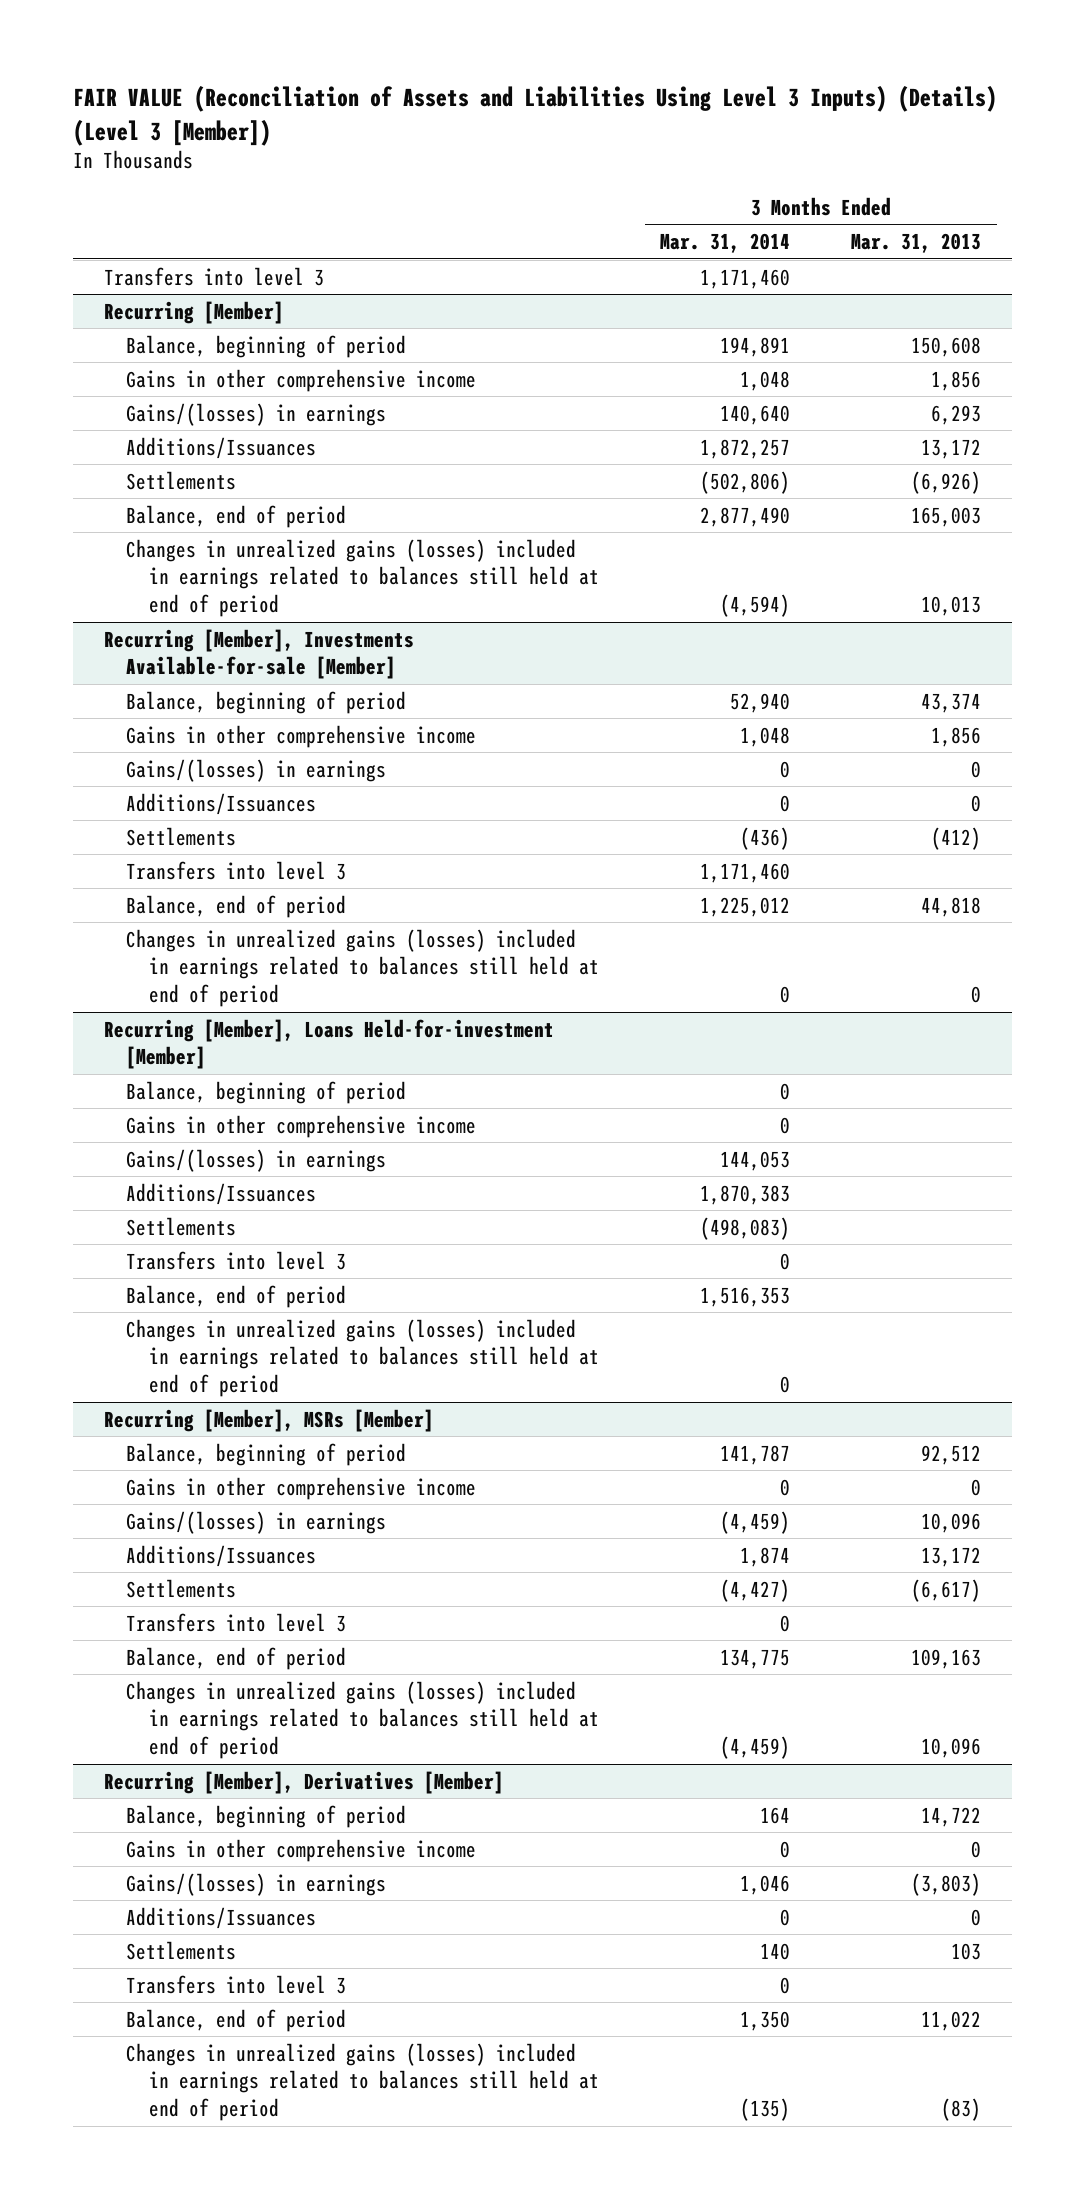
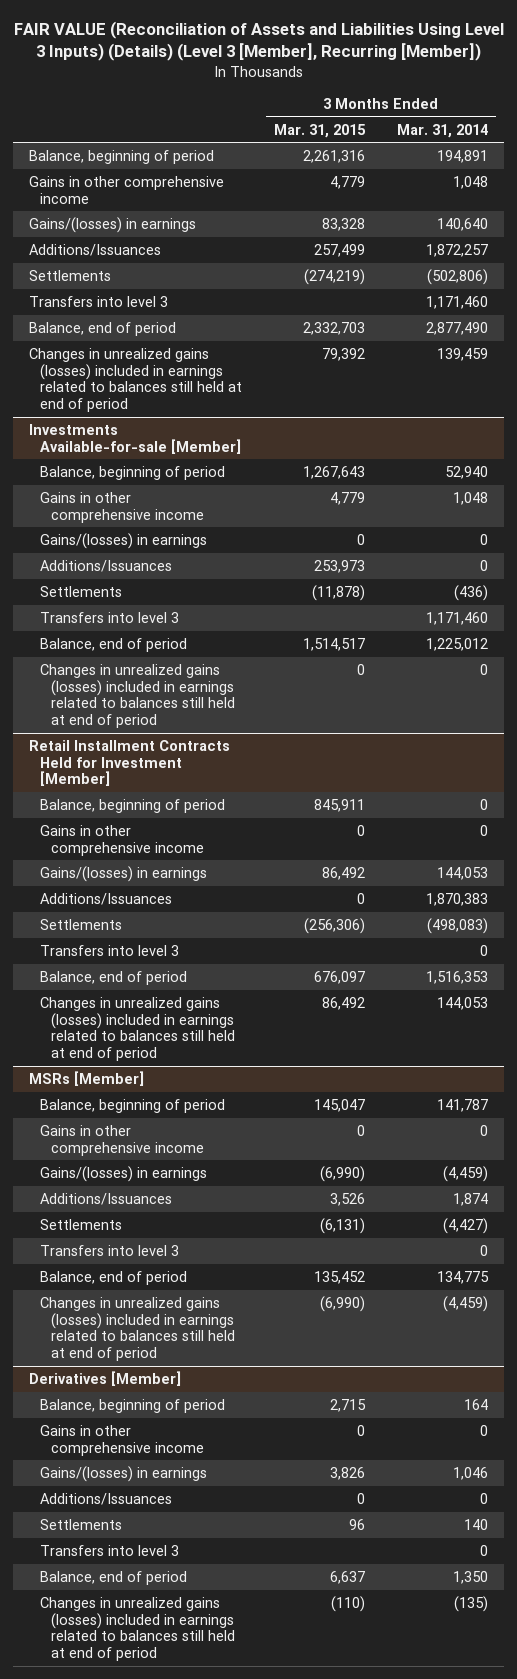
- FAIR VALUE (Reconciliation of Assets and Liabilities Using Level 3 Inputs) (Details) (Level 3 [Member])
+ FAIR VALUE (Reconciliation of Assets and Liabilities Using Level 3 Inputs) (Details) (Level 3 [Member], Recurring [Member])
- | 3 Months Ended Mar. 31, 2014 | 3 Months Ended Mar. 31, 2013
+ | 3 Months Ended Mar. 31, 2015 | 3 Months Ended Mar. 31, 2014
- Recurring [Member]
moved down: Transfers into level 3 | | 1,171,460
- Changes in unrealized gains (losses) included in earnings related to balances still held at end of period | (4,594) | 10,013
- Recurring [Member], Investments Available-for-sale [Member]
+ Changes in unrealized gains (losses) included in earnings related to balances still held at end of period | 79,392 | 139,459
+ Investments Available-for-sale [Member]
- Recurring [Member], Loans Held-for-investment [Member]
+ Retail Installment Contracts Held for Investment [Member]
- Changes in unrealized gains (losses) included in earnings related to balances still held at end of period | 0 |
- Recurring [Member], MSRs [Member]
+ Changes in unrealized gains (losses) included in earnings related to balances still held at end of period | 86,492 | 144,053
+ MSRs [Member]
- Recurring [Member], Derivatives [Member]
+ Derivatives [Member]

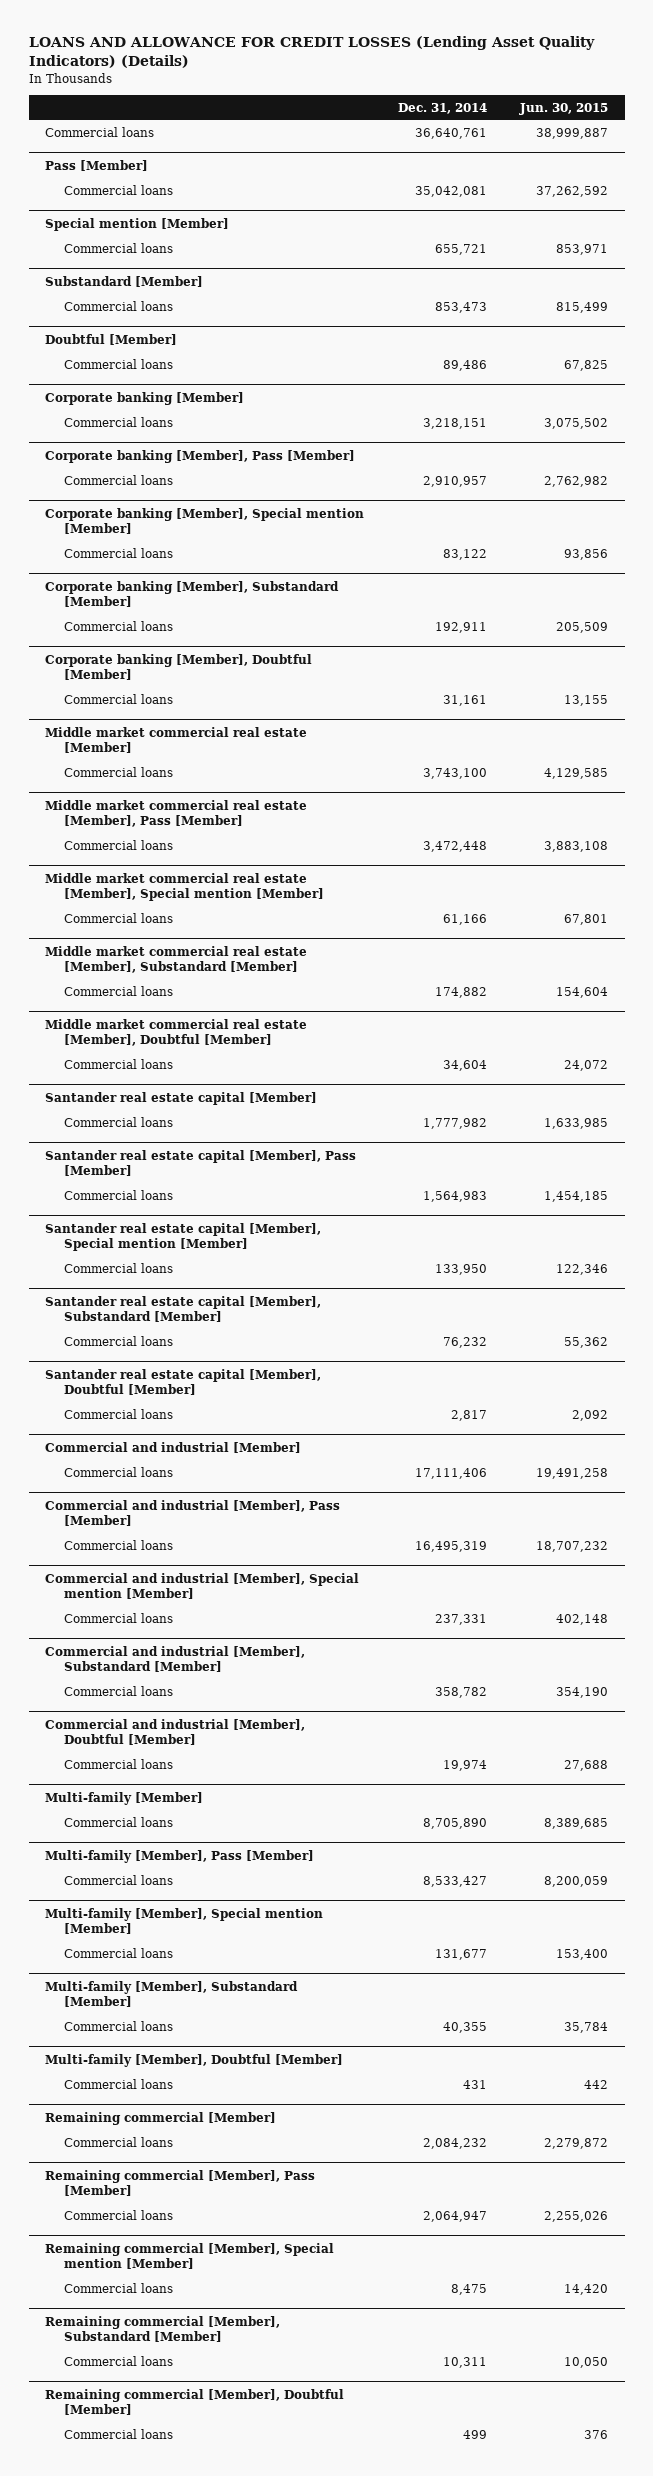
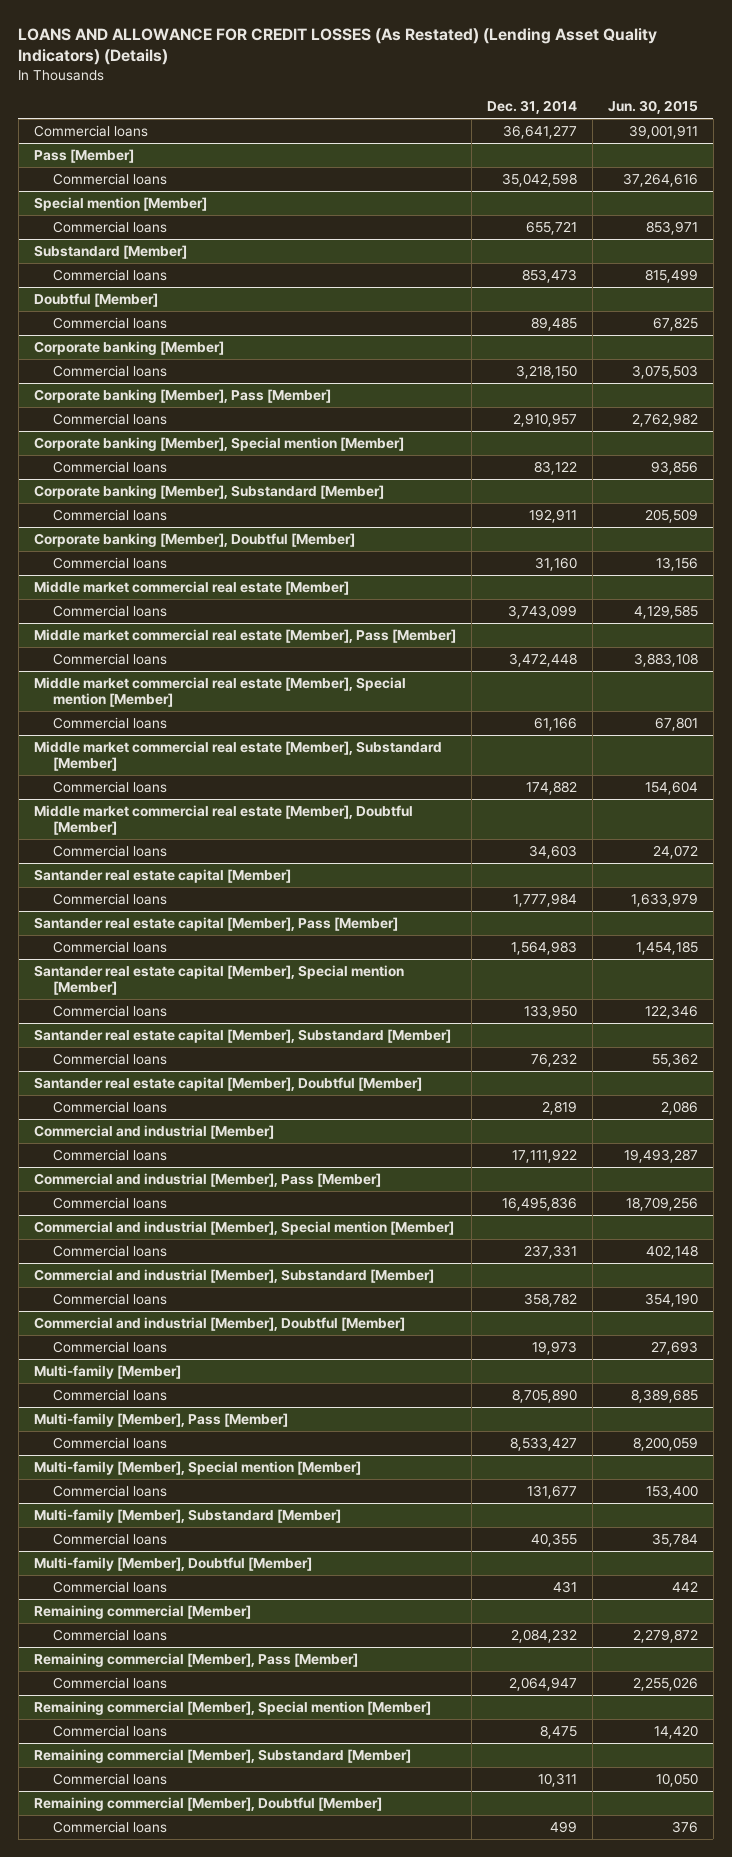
- LOANS AND ALLOWANCE FOR CREDIT LOSSES (Lending Asset Quality Indicators) (Details)
+ LOANS AND ALLOWANCE FOR CREDIT LOSSES (As Restated) (Lending Asset Quality Indicators) (Details)
- Commercial loans | 36,640,761 | 38,999,887
+ Commercial loans | 36,641,277 | 39,001,911
@ Pass [Member]
- Commercial loans | 35,042,081 | 37,262,592
+ Commercial loans | 35,042,598 | 37,264,616
@ Doubtful [Member]
- Commercial loans | 89,486 | 67,825
+ Commercial loans | 89,485 | 67,825
@ Corporate banking [Member]
- Commercial loans | 3,218,151 | 3,075,502
+ Commercial loans | 3,218,150 | 3,075,503
@ Corporate banking [Member], Doubtful [Member]
- Commercial loans | 31,161 | 13,155
+ Commercial loans | 31,160 | 13,156
@ Middle market commercial real estate [Member]
- Commercial loans | 3,743,100 | 4,129,585
+ Commercial loans | 3,743,099 | 4,129,585
@ Middle market commercial real estate [Member], Doubtful [Member]
- Commercial loans | 34,604 | 24,072
+ Commercial loans | 34,603 | 24,072
@ Santander real estate capital [Member]
- Commercial loans | 1,777,982 | 1,633,985
+ Commercial loans | 1,777,984 | 1,633,979
@ Santander real estate capital [Member], Doubtful [Member]
- Commercial loans | 2,817 | 2,092
+ Commercial loans | 2,819 | 2,086
@ Commercial and industrial [Member]
- Commercial loans | 17,111,406 | 19,491,258
+ Commercial loans | 17,111,922 | 19,493,287
@ Commercial and industrial [Member], Pass [Member]
- Commercial loans | 16,495,319 | 18,707,232
+ Commercial loans | 16,495,836 | 18,709,256
@ Commercial and industrial [Member], Doubtful [Member]
- Commercial loans | 19,974 | 27,688
+ Commercial loans | 19,973 | 27,693

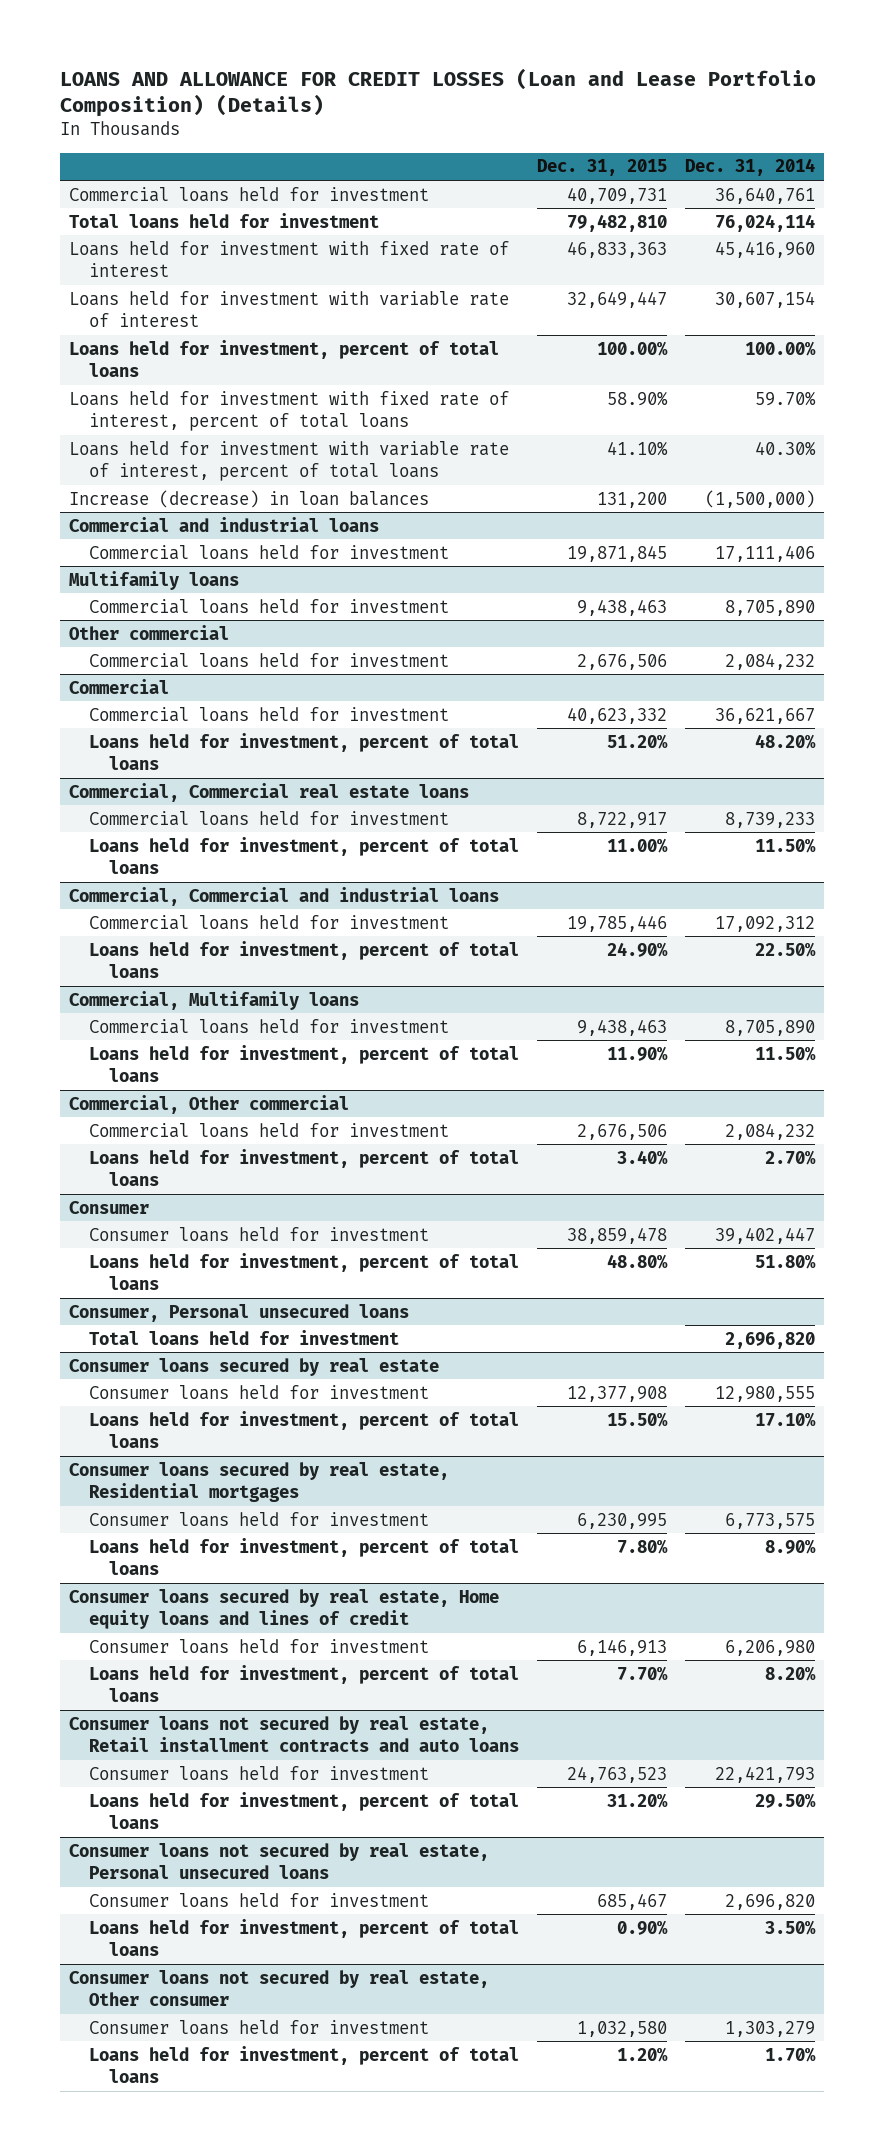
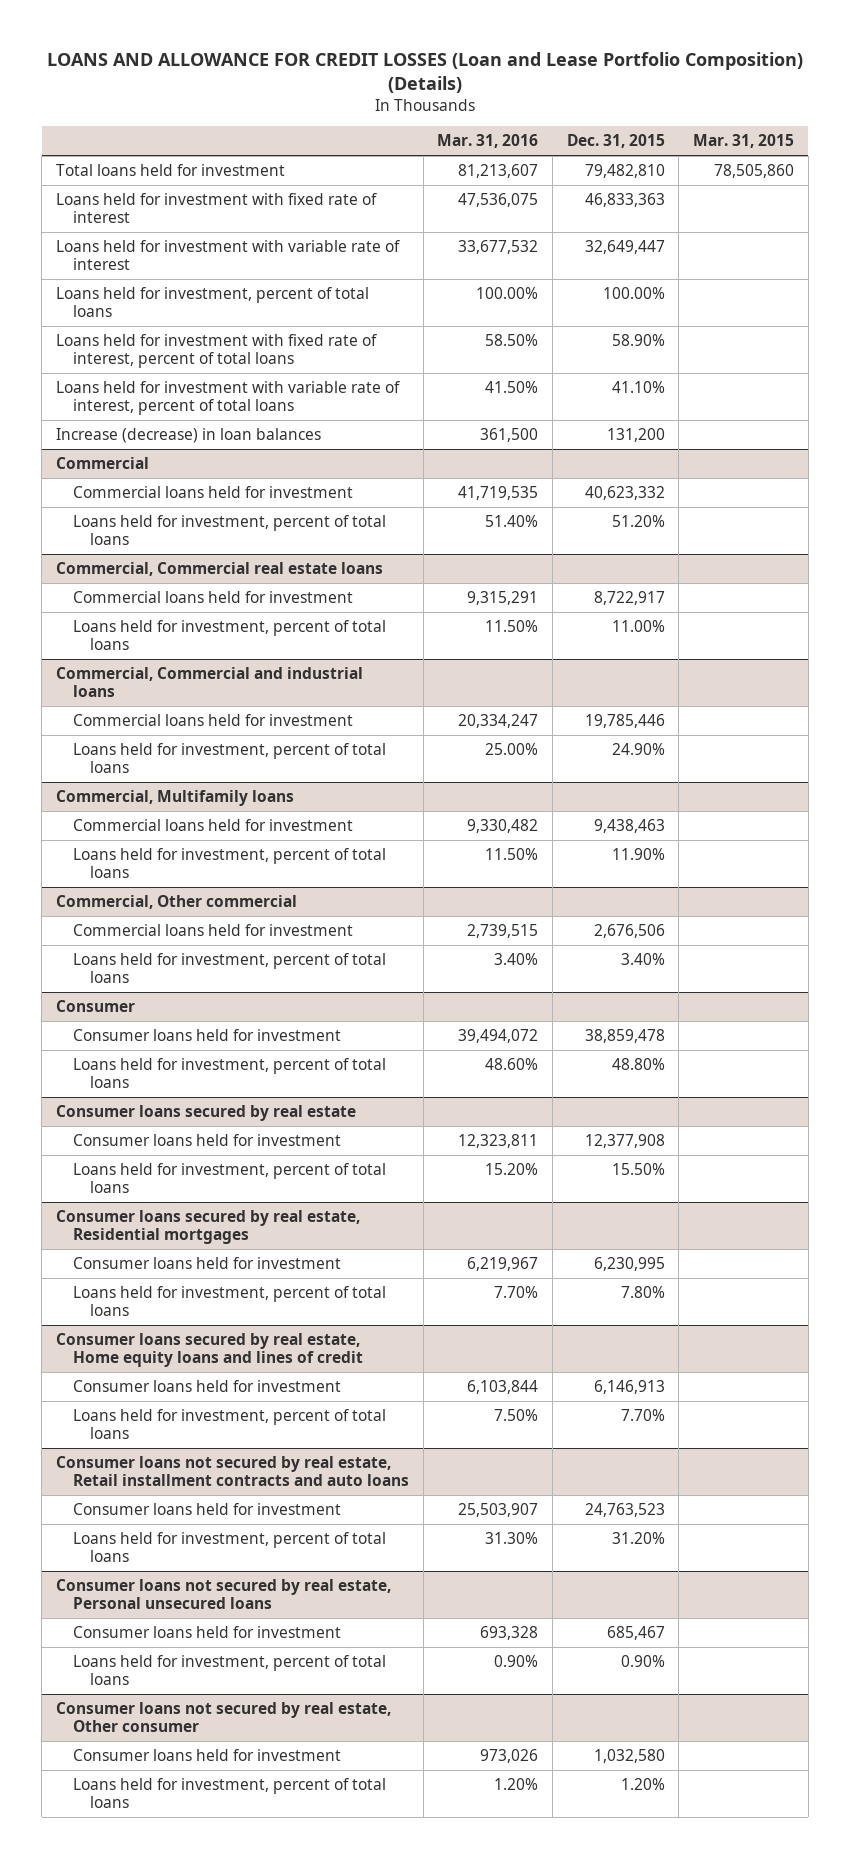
- | Dec. 31, 2015 | Dec. 31, 2014
+ | Mar. 31, 2016 | Dec. 31, 2015 | Mar. 31, 2015
- Commercial loans held for investment | 40,709,731 | 36,640,761
- Commercial and industrial loans
- Commercial loans held for investment | 19,871,845 | 17,111,406
- Multifamily loans
- Commercial loans held for investment | 9,438,463 | 8,705,890
- Other commercial
- Commercial loans held for investment | 2,676,506 | 2,084,232
- Consumer, Personal unsecured loans
- Total loans held for investment | | 2,696,820

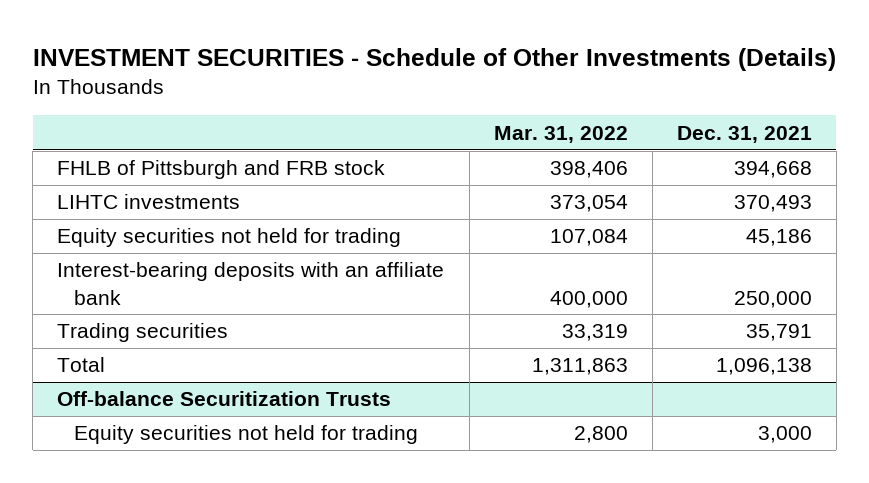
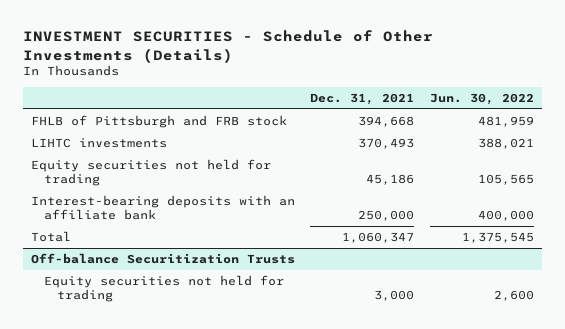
- | Mar. 31, 2022 | Dec. 31, 2021
+ | Dec. 31, 2021 | Jun. 30, 2022
- Trading securities | 33,319 | 35,791
- Total | 1,311,863 | 1,096,138
+ Total | 1,060,347 | 1,375,545

